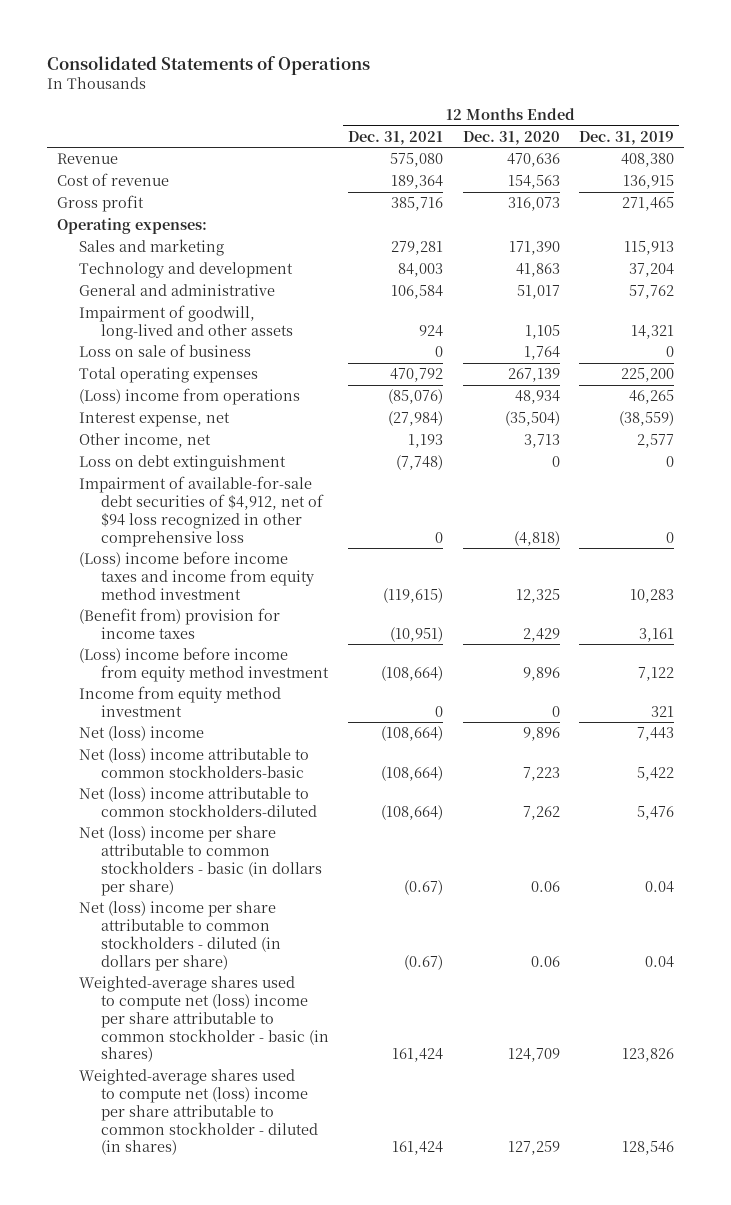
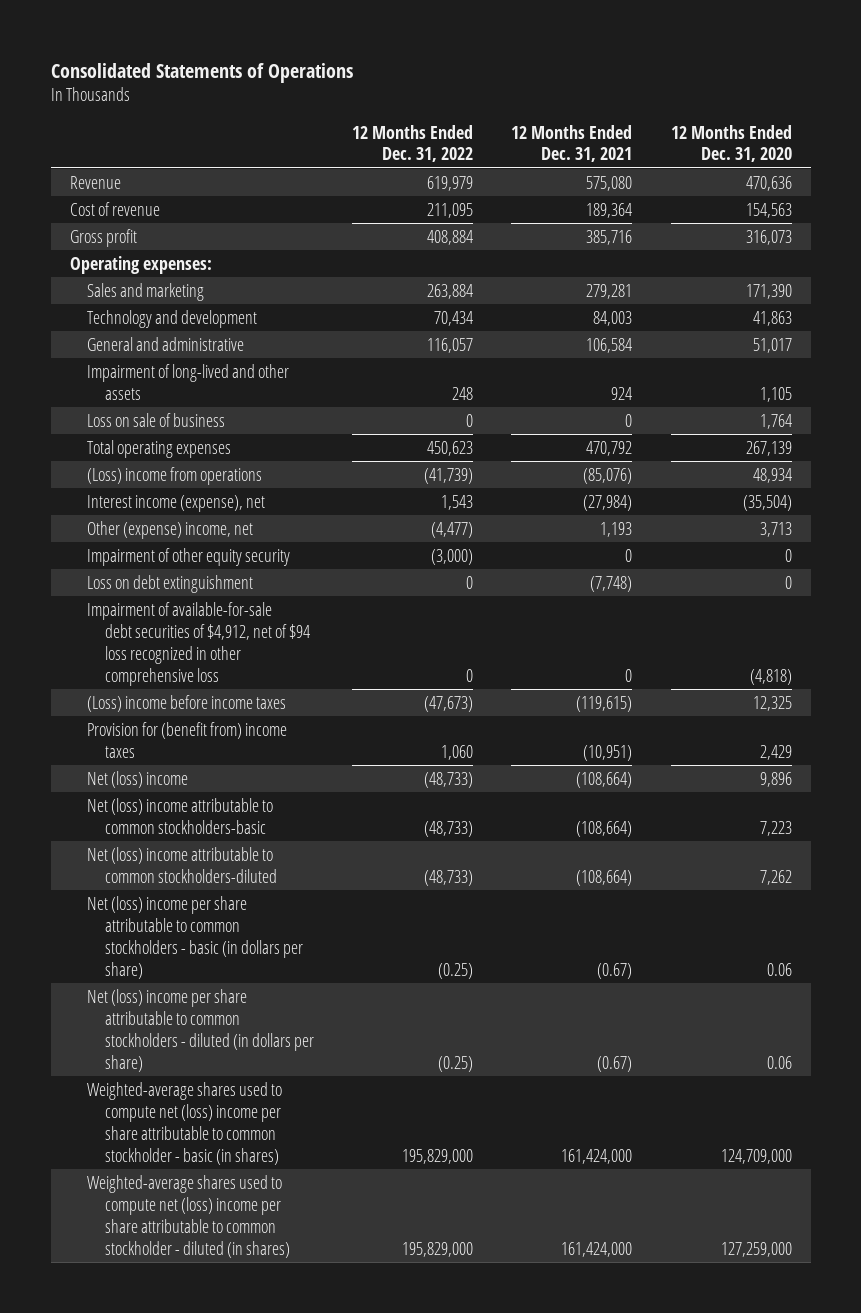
- | 12 Months Ended Dec. 31, 2021 | 12 Months Ended Dec. 31, 2020 | 12 Months Ended Dec. 31, 2019
+ | 12 Months Ended Dec. 31, 2022 | 12 Months Ended Dec. 31, 2021 | 12 Months Ended Dec. 31, 2020
- Impairment of goodwill, long-lived and other assets | 924 | 1,105 | 14,321
+ Impairment of long-lived and other assets | 248 | 924 | 1,105
- Interest expense, net | (27,984) | (35,504) | (38,559)
- Other income, net | 1,193 | 3,713 | 2,577
+ Interest income (expense), net | 1,543 | (27,984) | (35,504)
+ Other (expense) income, net | (4,477) | 1,193 | 3,713
+ Impairment of other equity security | (3,000) | 0 | 0
- (Loss) income before income taxes and income from equity method investment | (119,615) | 12,325 | 10,283
- (Benefit from) provision for income taxes | (10,951) | 2,429 | 3,161
- (Loss) income before income from equity method investment | (108,664) | 9,896 | 7,122
- Income from equity method investment | 0 | 0 | 321
+ (Loss) income before income taxes | (47,673) | (119,615) | 12,325
+ Provision for (benefit from) income taxes | 1,060 | (10,951) | 2,429
- Weighted-average shares used to compute net (loss) income per share attributable to common stockholder - basic (in shares) | 161,424 | 124,709 | 123,826
- Weighted-average shares used to compute net (loss) income per share attributable to common stockholder - diluted (in shares) | 161,424 | 127,259 | 128,546
+ Weighted-average shares used to compute net (loss) income per share attributable to common stockholder - basic (in shares) | 195,829,000 | 161,424,000 | 124,709,000
+ Weighted-average shares used to compute net (loss) income per share attributable to common stockholder - diluted (in shares) | 195,829,000 | 161,424,000 | 127,259,000

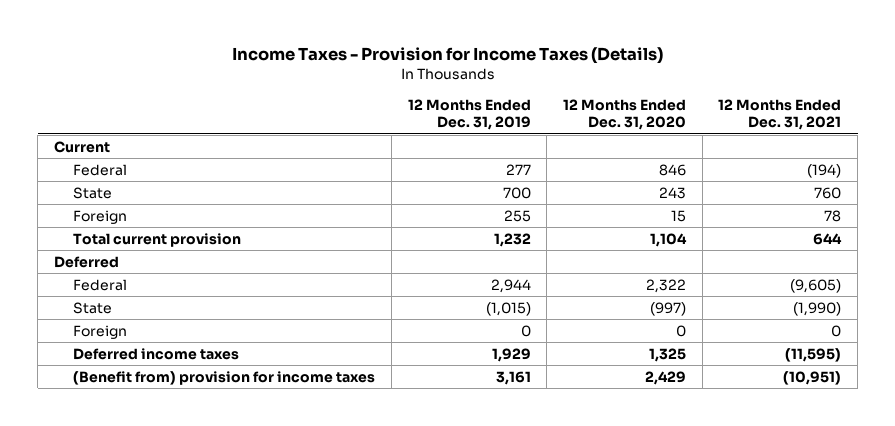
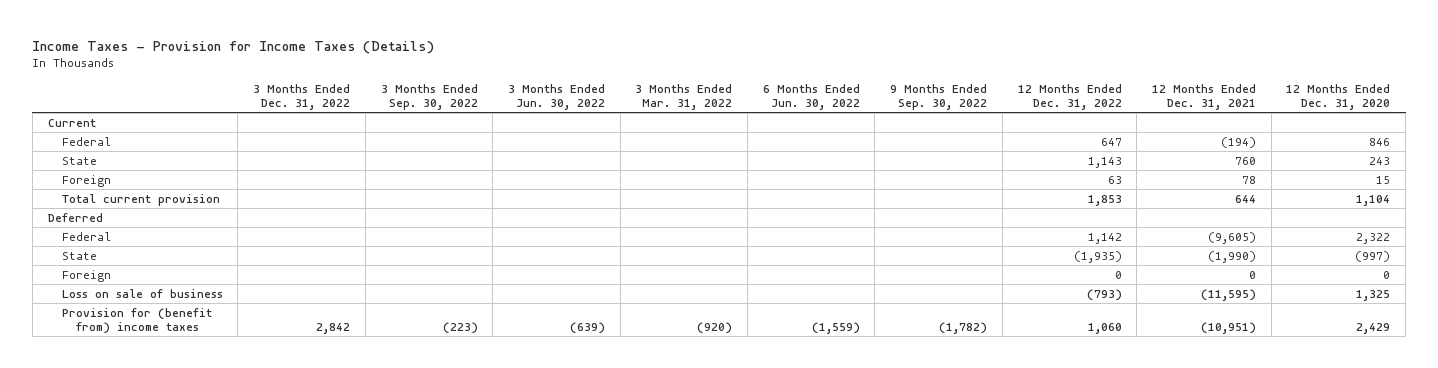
- | 12 Months Ended Dec. 31, 2019 | 12 Months Ended Dec. 31, 2020 | 12 Months Ended Dec. 31, 2021
+ | 3 Months Ended Dec. 31, 2022 | 3 Months Ended Sep. 30, 2022 | 3 Months Ended Jun. 30, 2022 | 3 Months Ended Mar. 31, 2022 | 6 Months Ended Jun. 30, 2022 | 9 Months Ended Sep. 30, 2022 | 12 Months Ended Dec. 31, 2022 | 12 Months Ended Dec. 31, 2021 | 12 Months Ended Dec. 31, 2020
- Deferred income taxes | 1,929 | 1,325 | (11,595)
- (Benefit from) provision for income taxes | 3,161 | 2,429 | (10,951)
+ Loss on sale of business | | | | | | | (793) | (11,595) | 1,325
+ Provision for (benefit from) income taxes | 2,842 | (223) | (639) | (920) | (1,559) | (1,782) | 1,060 | (10,951) | 2,429

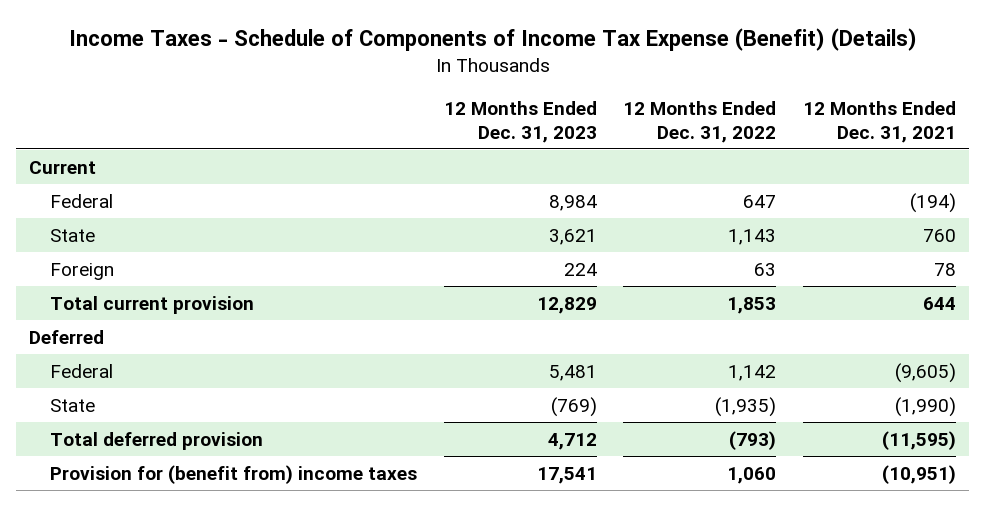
- Income Taxes - Provision for Income Taxes (Details)
+ Income Taxes - Schedule of Components of Income Tax Expense (Benefit) (Details)
- | 3 Months Ended Dec. 31, 2022 | 3 Months Ended Sep. 30, 2022 | 3 Months Ended Jun. 30, 2022 | 3 Months Ended Mar. 31, 2022 | 6 Months Ended Jun. 30, 2022 | 9 Months Ended Sep. 30, 2022 | 12 Months Ended Dec. 31, 2022 | 12 Months Ended Dec. 31, 2021 | 12 Months Ended Dec. 31, 2020
+ | 12 Months Ended Dec. 31, 2023 | 12 Months Ended Dec. 31, 2022 | 12 Months Ended Dec. 31, 2021
- Foreign | | | | | | | 0 | 0 | 0
- Loss on sale of business | | | | | | | (793) | (11,595) | 1,325
+ Total deferred provision | 4,712 | (793) | (11,595)

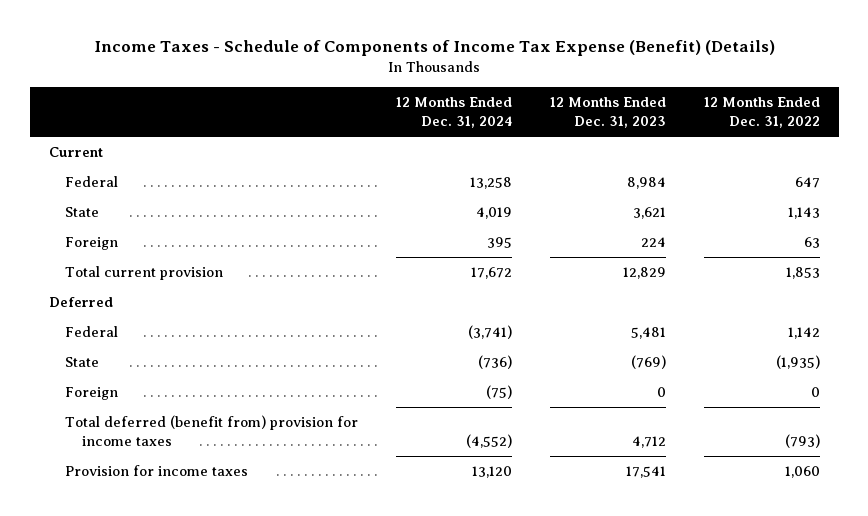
- | 12 Months Ended Dec. 31, 2023 | 12 Months Ended Dec. 31, 2022 | 12 Months Ended Dec. 31, 2021
+ | 12 Months Ended Dec. 31, 2024 | 12 Months Ended Dec. 31, 2023 | 12 Months Ended Dec. 31, 2022
- Total deferred provision | 4,712 | (793) | (11,595)
- Provision for (benefit from) income taxes | 17,541 | 1,060 | (10,951)
+ Foreign | (75) | 0 | 0
+ Total deferred (benefit from) provision for income taxes | (4,552) | 4,712 | (793)
+ Provision for income taxes | 13,120 | 17,541 | 1,060

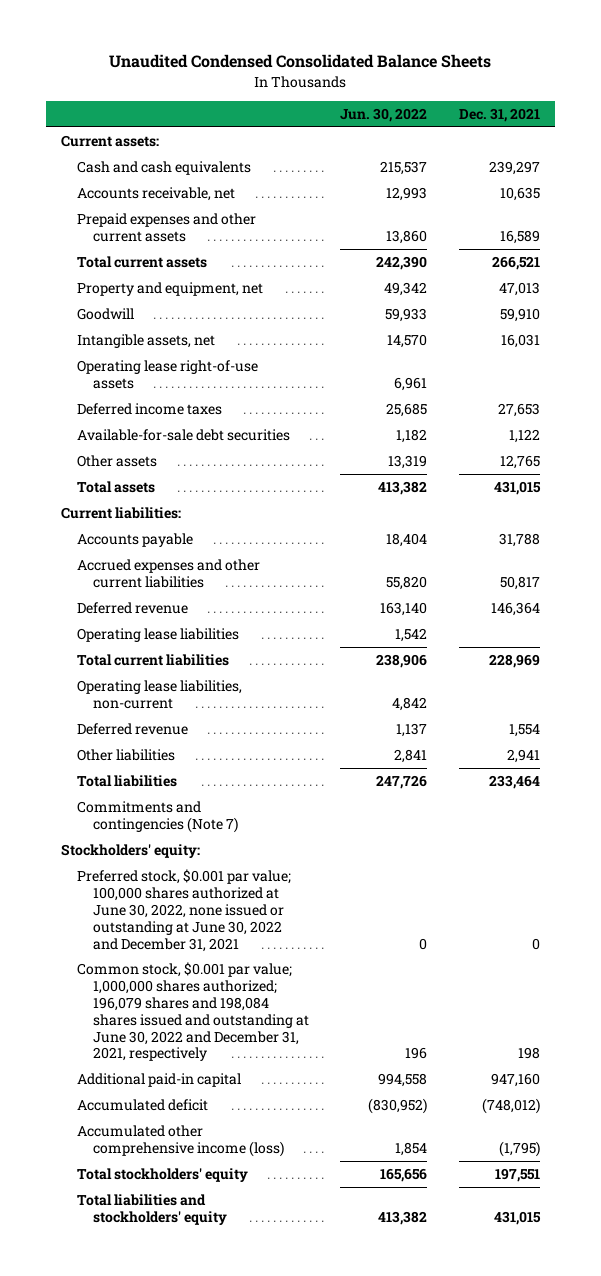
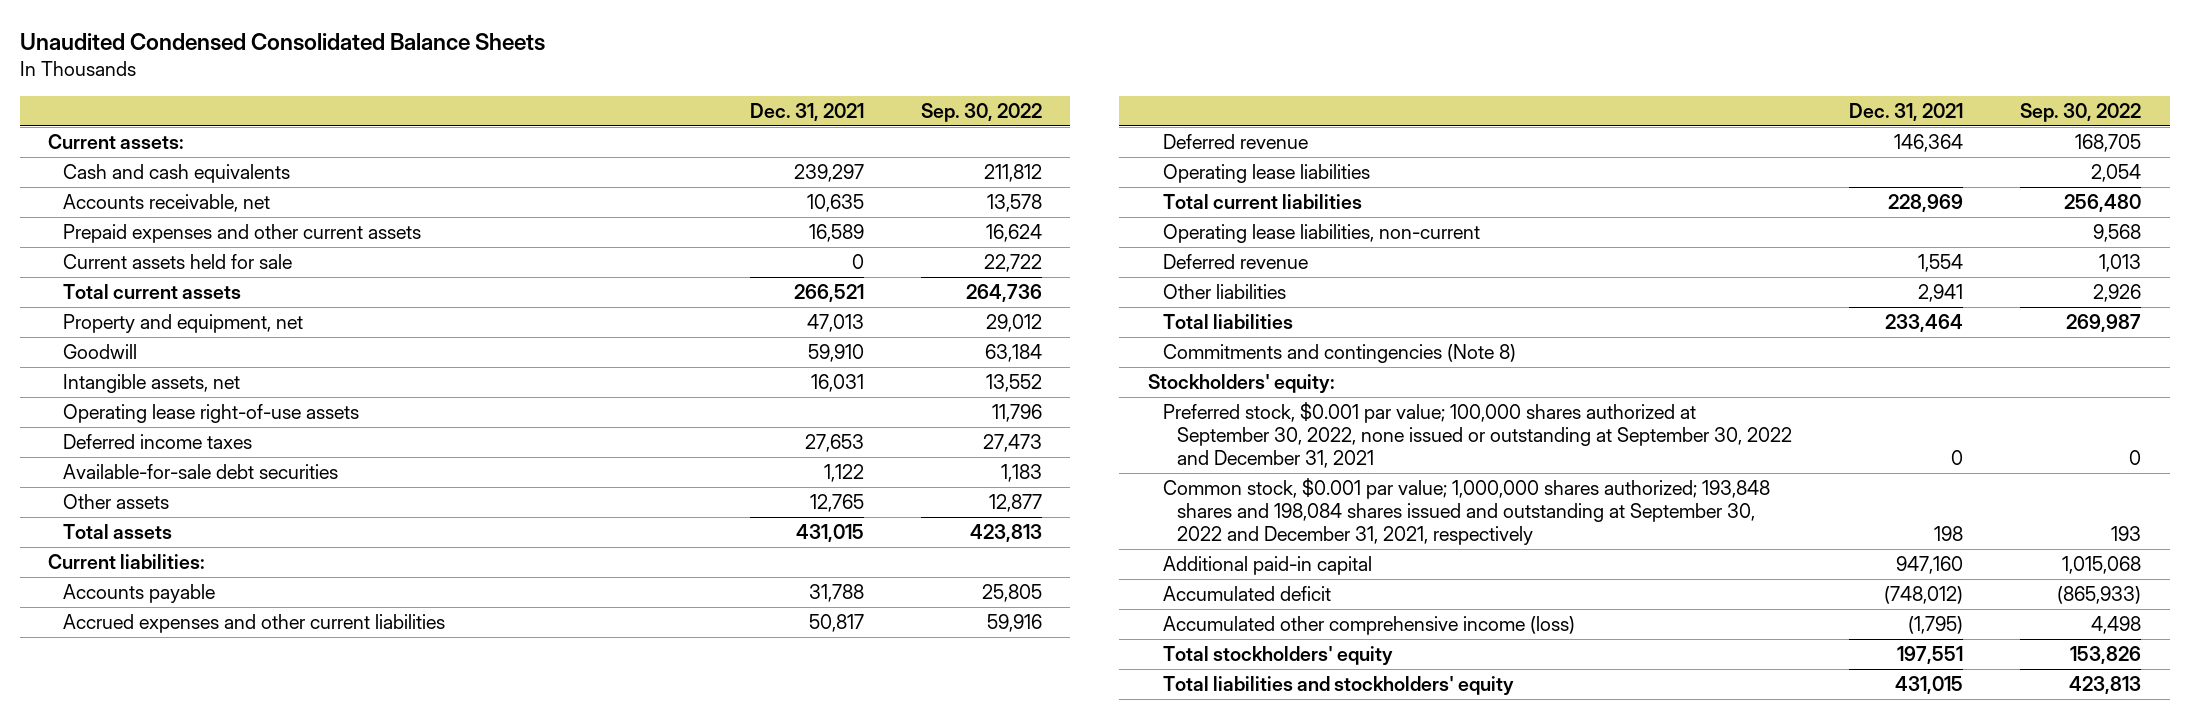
- | Jun. 30, 2022 | Dec. 31, 2021
+ | Dec. 31, 2021 | Sep. 30, 2022
+ Current assets held for sale | 0 | 22,722
- Commitments and contingencies (Note 7)
+ Commitments and contingencies (Note 8)
- Preferred stock, $0.001 par value; 100,000 shares authorized at June 30, 2022, none issued or outstanding at June 30, 2022 and December 31, 2021 | 0 | 0
- Common stock, $0.001 par value; 1,000,000 shares authorized; 196,079 shares and 198,084 shares issued and outstanding at June 30, 2022 and December 31, 2021, respectively | 196 | 198
+ Preferred stock, $0.001 par value; 100,000 shares authorized at September 30, 2022, none issued or outstanding at September 30, 2022 and December 31, 2021 | 0 | 0
+ Common stock, $0.001 par value; 1,000,000 shares authorized; 193,848 shares and 198,084 shares issued and outstanding at September 30, 2022 and December 31, 2021, respectively | 198 | 193

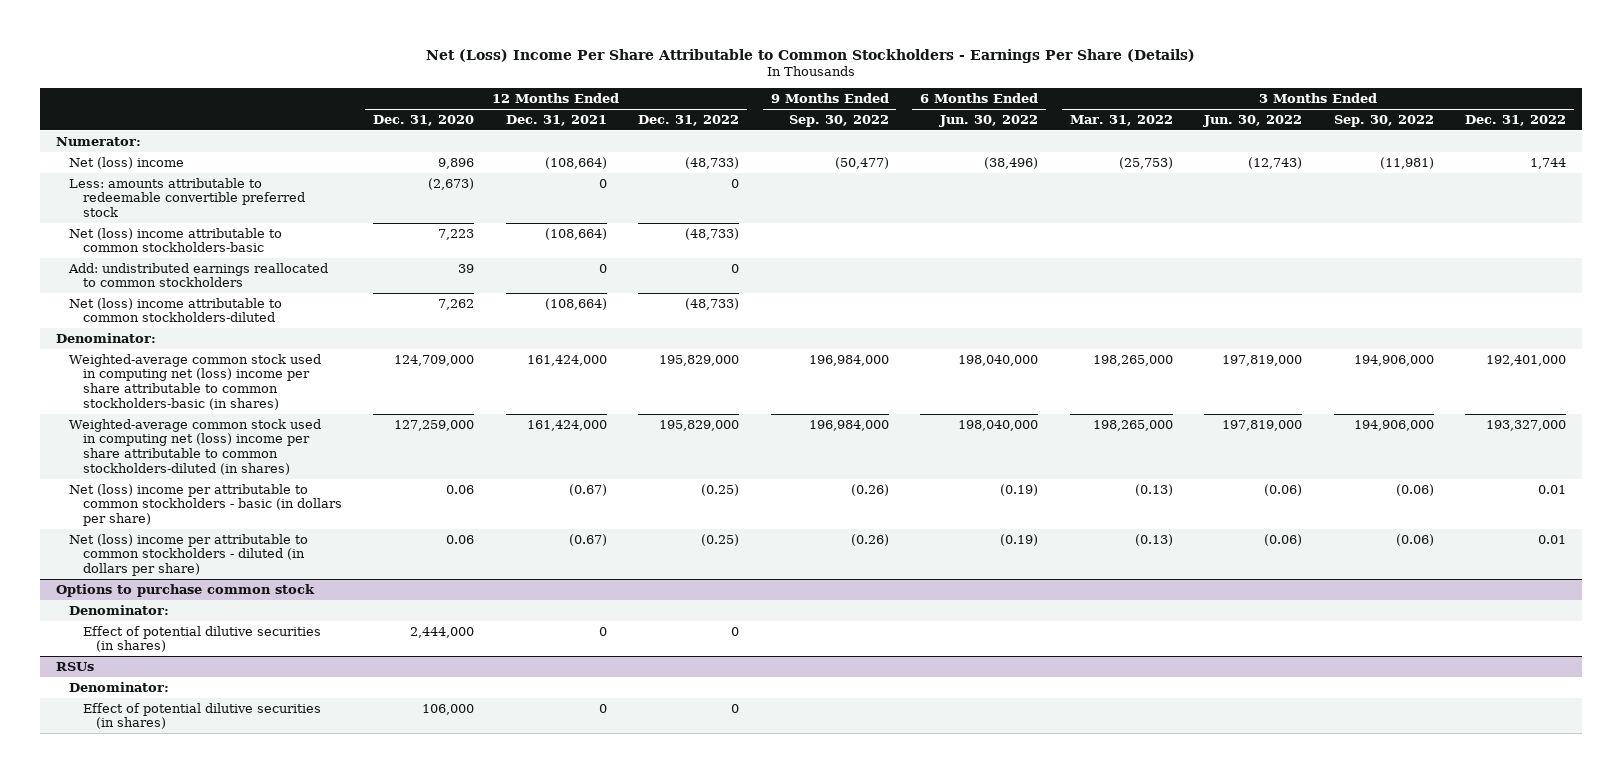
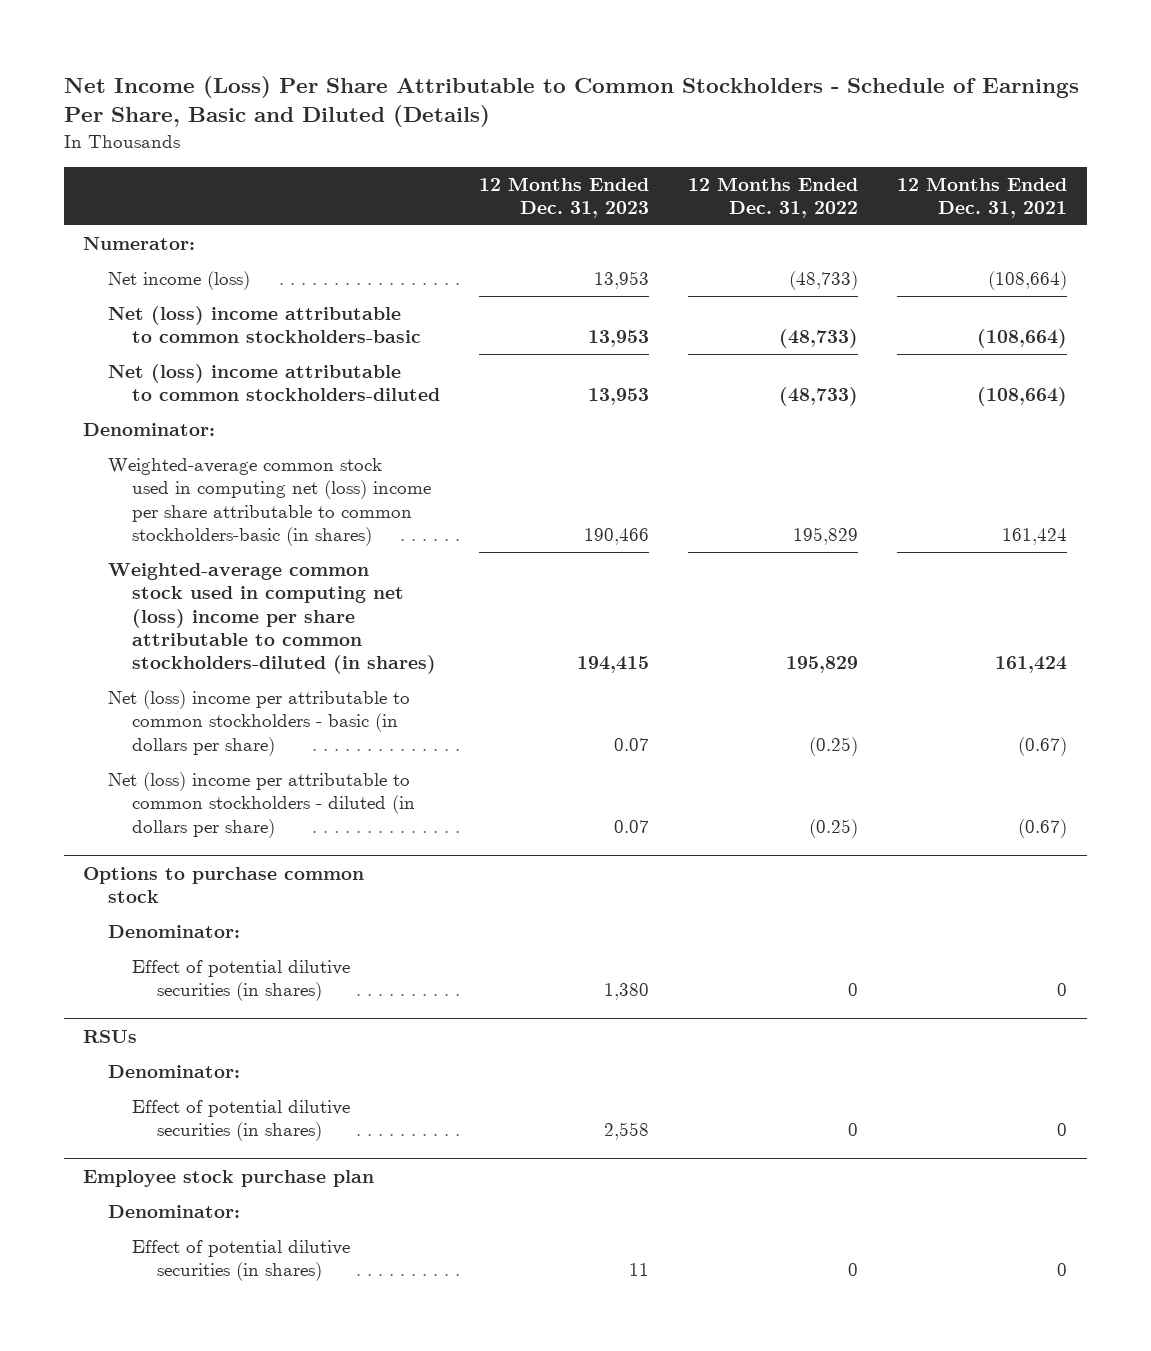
- Net (Loss) Income Per Share Attributable to Common Stockholders - Earnings Per Share (Details)
+ Net Income (Loss) Per Share Attributable to Common Stockholders - Schedule of Earnings Per Share, Basic and Diluted (Details)
- | 12 Months Ended Dec. 31, 2020 | 12 Months Ended Dec. 31, 2021 | 12 Months Ended Dec. 31, 2022 | 9 Months Ended Sep. 30, 2022 | 6 Months Ended Jun. 30, 2022 | 3 Months Ended Mar. 31, 2022 | 3 Months Ended Jun. 30, 2022 | 3 Months Ended Sep. 30, 2022 | 3 Months Ended Dec. 31, 2022
+ | 12 Months Ended Dec. 31, 2023 | 12 Months Ended Dec. 31, 2022 | 12 Months Ended Dec. 31, 2021
- Net (loss) income | 9,896 | (108,664) | (48,733) | (50,477) | (38,496) | (25,753) | (12,743) | (11,981) | 1,744
- Less: amounts attributable to redeemable convertible preferred stock | (2,673) | 0 | 0 | | | | | |
+ Net income (loss) | 13,953 | (48,733) | (108,664)
- Add: undistributed earnings reallocated to common stockholders | 39 | 0 | 0 | | | | | |
- Weighted-average common stock used in computing net (loss) income per share attributable to common stockholders-basic (in shares) | 124,709,000 | 161,424,000 | 195,829,000 | 196,984,000 | 198,040,000 | 198,265,000 | 197,819,000 | 194,906,000 | 192,401,000
- Weighted-average common stock used in computing net (loss) income per share attributable to common stockholders-diluted (in shares) | 127,259,000 | 161,424,000 | 195,829,000 | 196,984,000 | 198,040,000 | 198,265,000 | 197,819,000 | 194,906,000 | 193,327,000
+ Weighted-average common stock used in computing net (loss) income per share attributable to common stockholders-basic (in shares) | 190,466 | 195,829 | 161,424
+ Weighted-average common stock used in computing net (loss) income per share attributable to common stockholders-diluted (in shares) | 194,415 | 195,829 | 161,424
+ Employee stock purchase plan
+ Denominator:
+ Effect of potential dilutive securities (in shares) | 11 | 0 | 0

